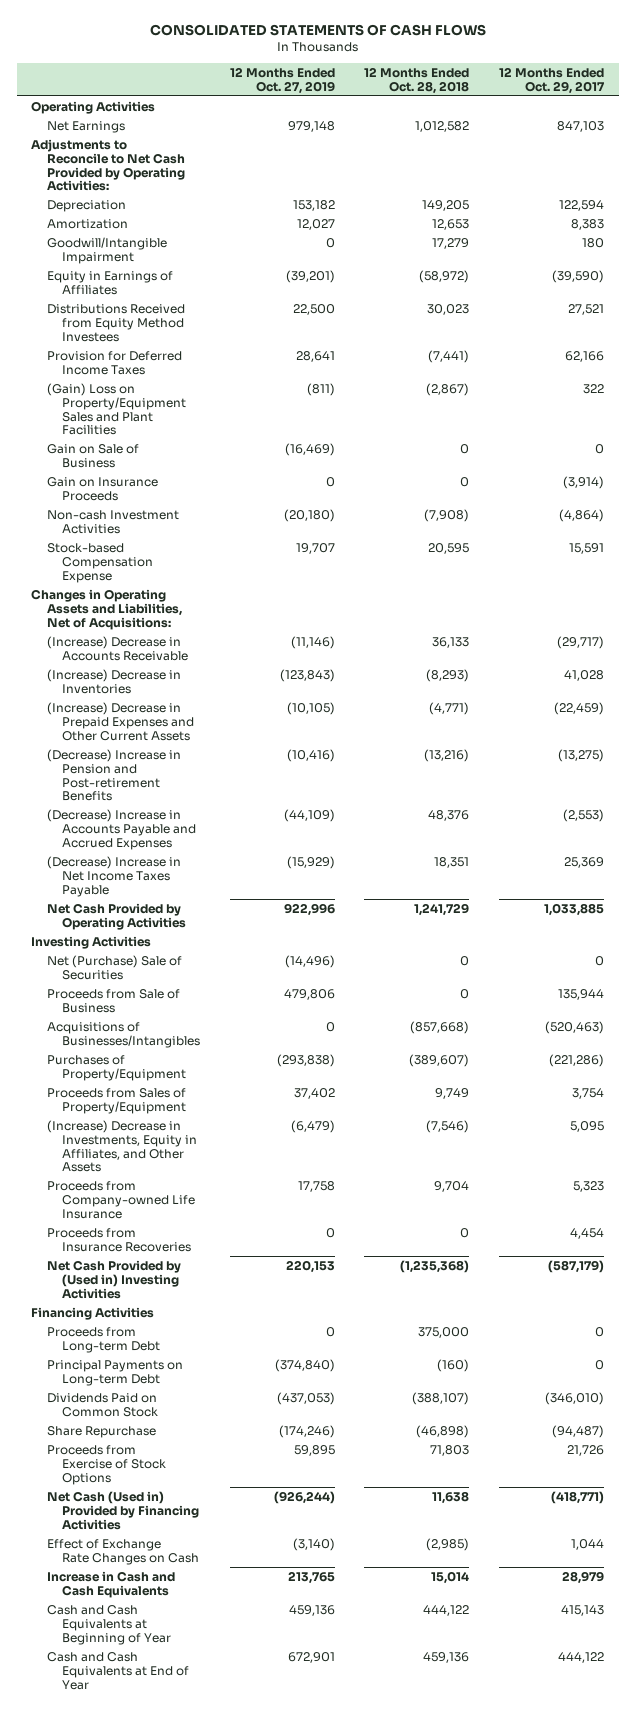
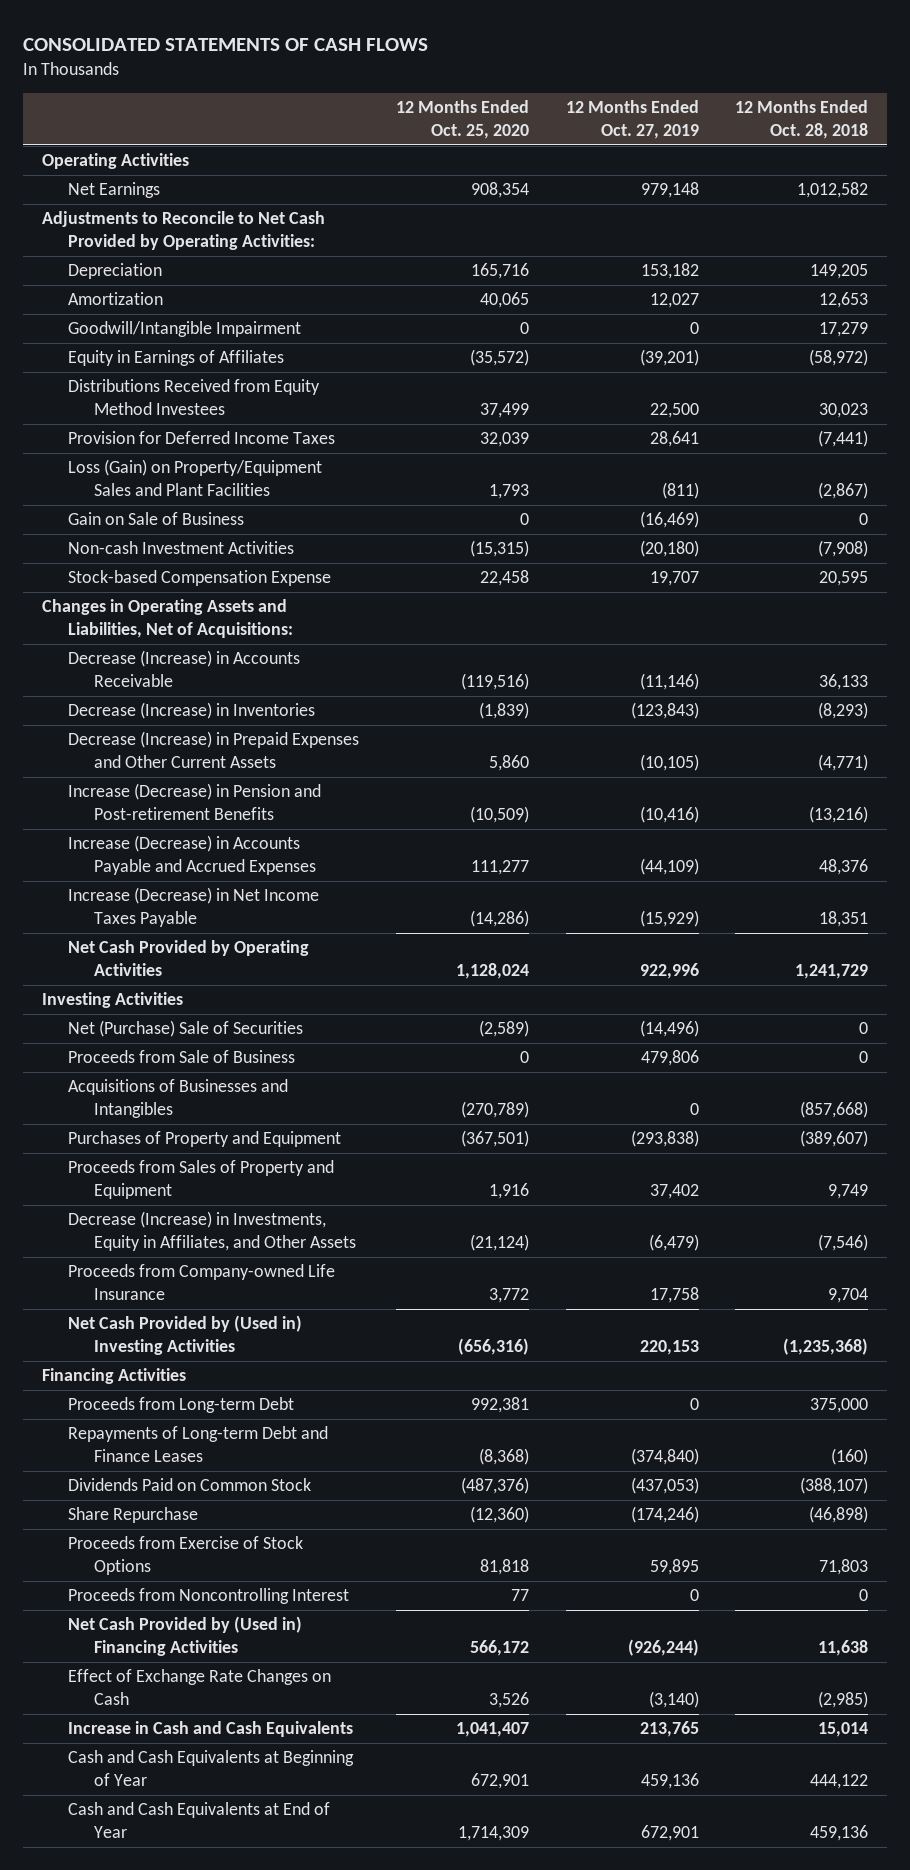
- | 12 Months Ended Oct. 27, 2019 | 12 Months Ended Oct. 28, 2018 | 12 Months Ended Oct. 29, 2017
+ | 12 Months Ended Oct. 25, 2020 | 12 Months Ended Oct. 27, 2019 | 12 Months Ended Oct. 28, 2018
- (Gain) Loss on Property/Equipment Sales and Plant Facilities | (811) | (2,867) | 322
+ Loss (Gain) on Property/Equipment Sales and Plant Facilities | 1,793 | (811) | (2,867)
- Gain on Insurance Proceeds | 0 | 0 | (3,914)
- (Increase) Decrease in Accounts Receivable | (11,146) | 36,133 | (29,717)
- (Increase) Decrease in Inventories | (123,843) | (8,293) | 41,028
- (Increase) Decrease in Prepaid Expenses and Other Current Assets | (10,105) | (4,771) | (22,459)
- (Decrease) Increase in Pension and Post-retirement Benefits | (10,416) | (13,216) | (13,275)
- (Decrease) Increase in Accounts Payable and Accrued Expenses | (44,109) | 48,376 | (2,553)
- (Decrease) Increase in Net Income Taxes Payable | (15,929) | 18,351 | 25,369
+ Decrease (Increase) in Accounts Receivable | (119,516) | (11,146) | 36,133
+ Decrease (Increase) in Inventories | (1,839) | (123,843) | (8,293)
+ Decrease (Increase) in Prepaid Expenses and Other Current Assets | 5,860 | (10,105) | (4,771)
+ Increase (Decrease) in Pension and Post-retirement Benefits | (10,509) | (10,416) | (13,216)
+ Increase (Decrease) in Accounts Payable and Accrued Expenses | 111,277 | (44,109) | 48,376
+ Increase (Decrease) in Net Income Taxes Payable | (14,286) | (15,929) | 18,351
- Acquisitions of Businesses/Intangibles | 0 | (857,668) | (520,463)
- Purchases of Property/Equipment | (293,838) | (389,607) | (221,286)
- Proceeds from Sales of Property/Equipment | 37,402 | 9,749 | 3,754
- (Increase) Decrease in Investments, Equity in Affiliates, and Other Assets | (6,479) | (7,546) | 5,095
+ Acquisitions of Businesses and Intangibles | (270,789) | 0 | (857,668)
+ Purchases of Property and Equipment | (367,501) | (293,838) | (389,607)
+ Proceeds from Sales of Property and Equipment | 1,916 | 37,402 | 9,749
+ Decrease (Increase) in Investments, Equity in Affiliates, and Other Assets | (21,124) | (6,479) | (7,546)
- Proceeds from Insurance Recoveries | 0 | 0 | 4,454
- Principal Payments on Long-term Debt | (374,840) | (160) | 0
+ Repayments of Long-term Debt and Finance Leases | (8,368) | (374,840) | (160)
- Net Cash (Used in) Provided by Financing Activities | (926,244) | 11,638 | (418,771)
+ Proceeds from Noncontrolling Interest | 77 | 0 | 0
+ Net Cash Provided by (Used in) Financing Activities | 566,172 | (926,244) | 11,638

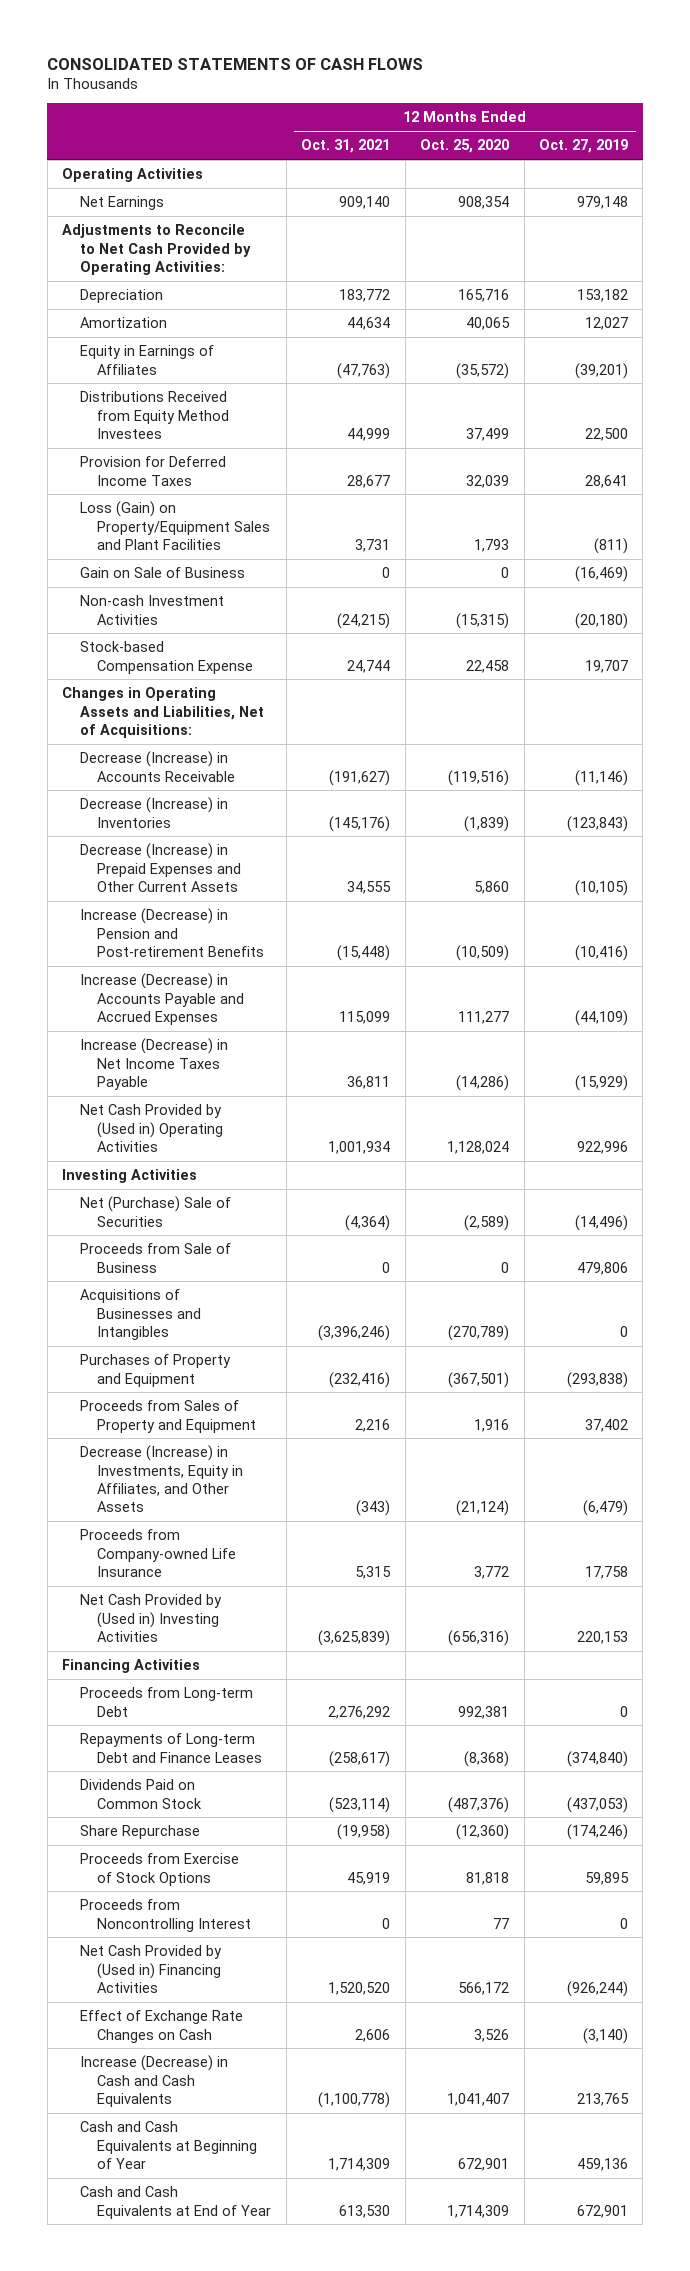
- | 12 Months Ended Oct. 25, 2020 | 12 Months Ended Oct. 27, 2019 | 12 Months Ended Oct. 28, 2018
+ | 12 Months Ended Oct. 31, 2021 | 12 Months Ended Oct. 25, 2020 | 12 Months Ended Oct. 27, 2019
- Goodwill/Intangible Impairment | 0 | 0 | 17,279
- Net Cash Provided by Operating Activities | 1,128,024 | 922,996 | 1,241,729
+ Net Cash Provided by (Used in) Operating Activities | 1,001,934 | 1,128,024 | 922,996
- Increase in Cash and Cash Equivalents | 1,041,407 | 213,765 | 15,014
+ Increase (Decrease) in Cash and Cash Equivalents | (1,100,778) | 1,041,407 | 213,765

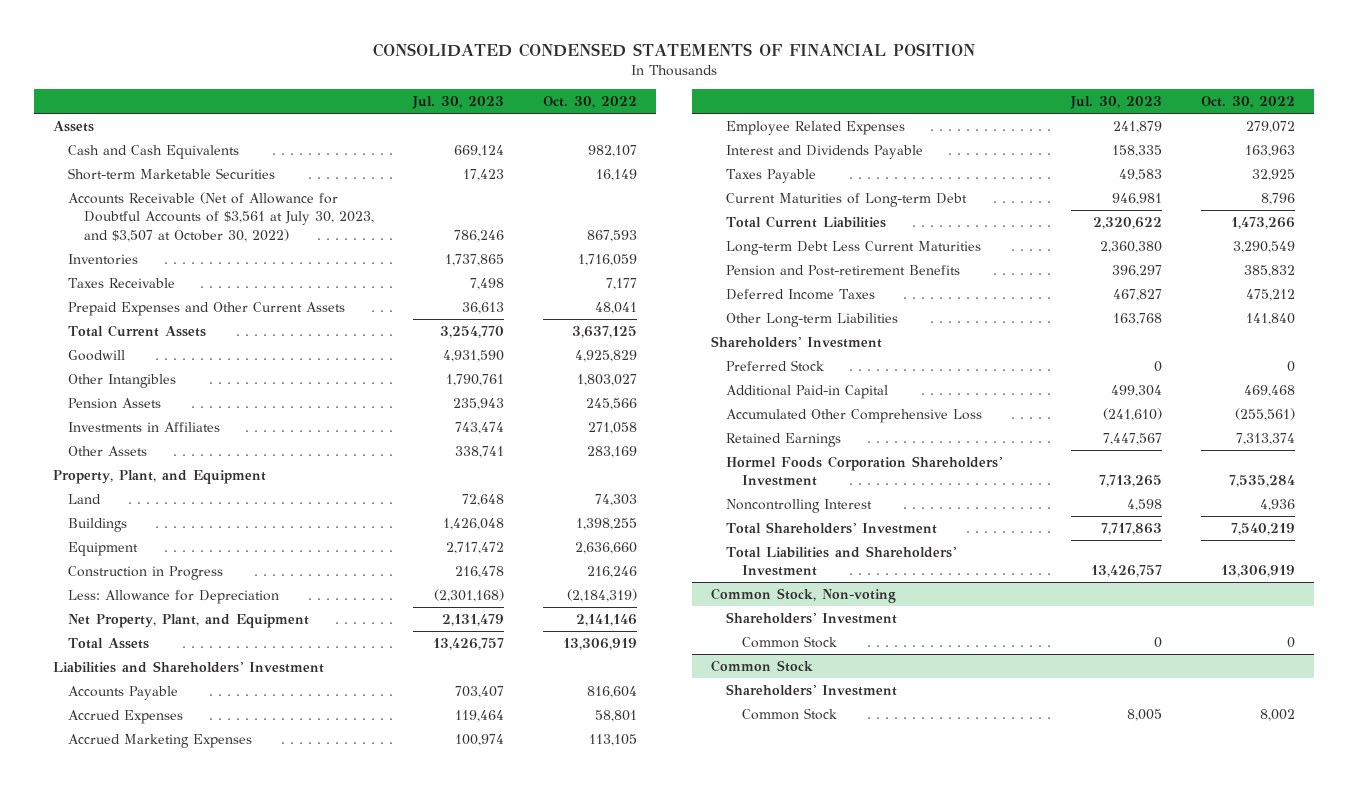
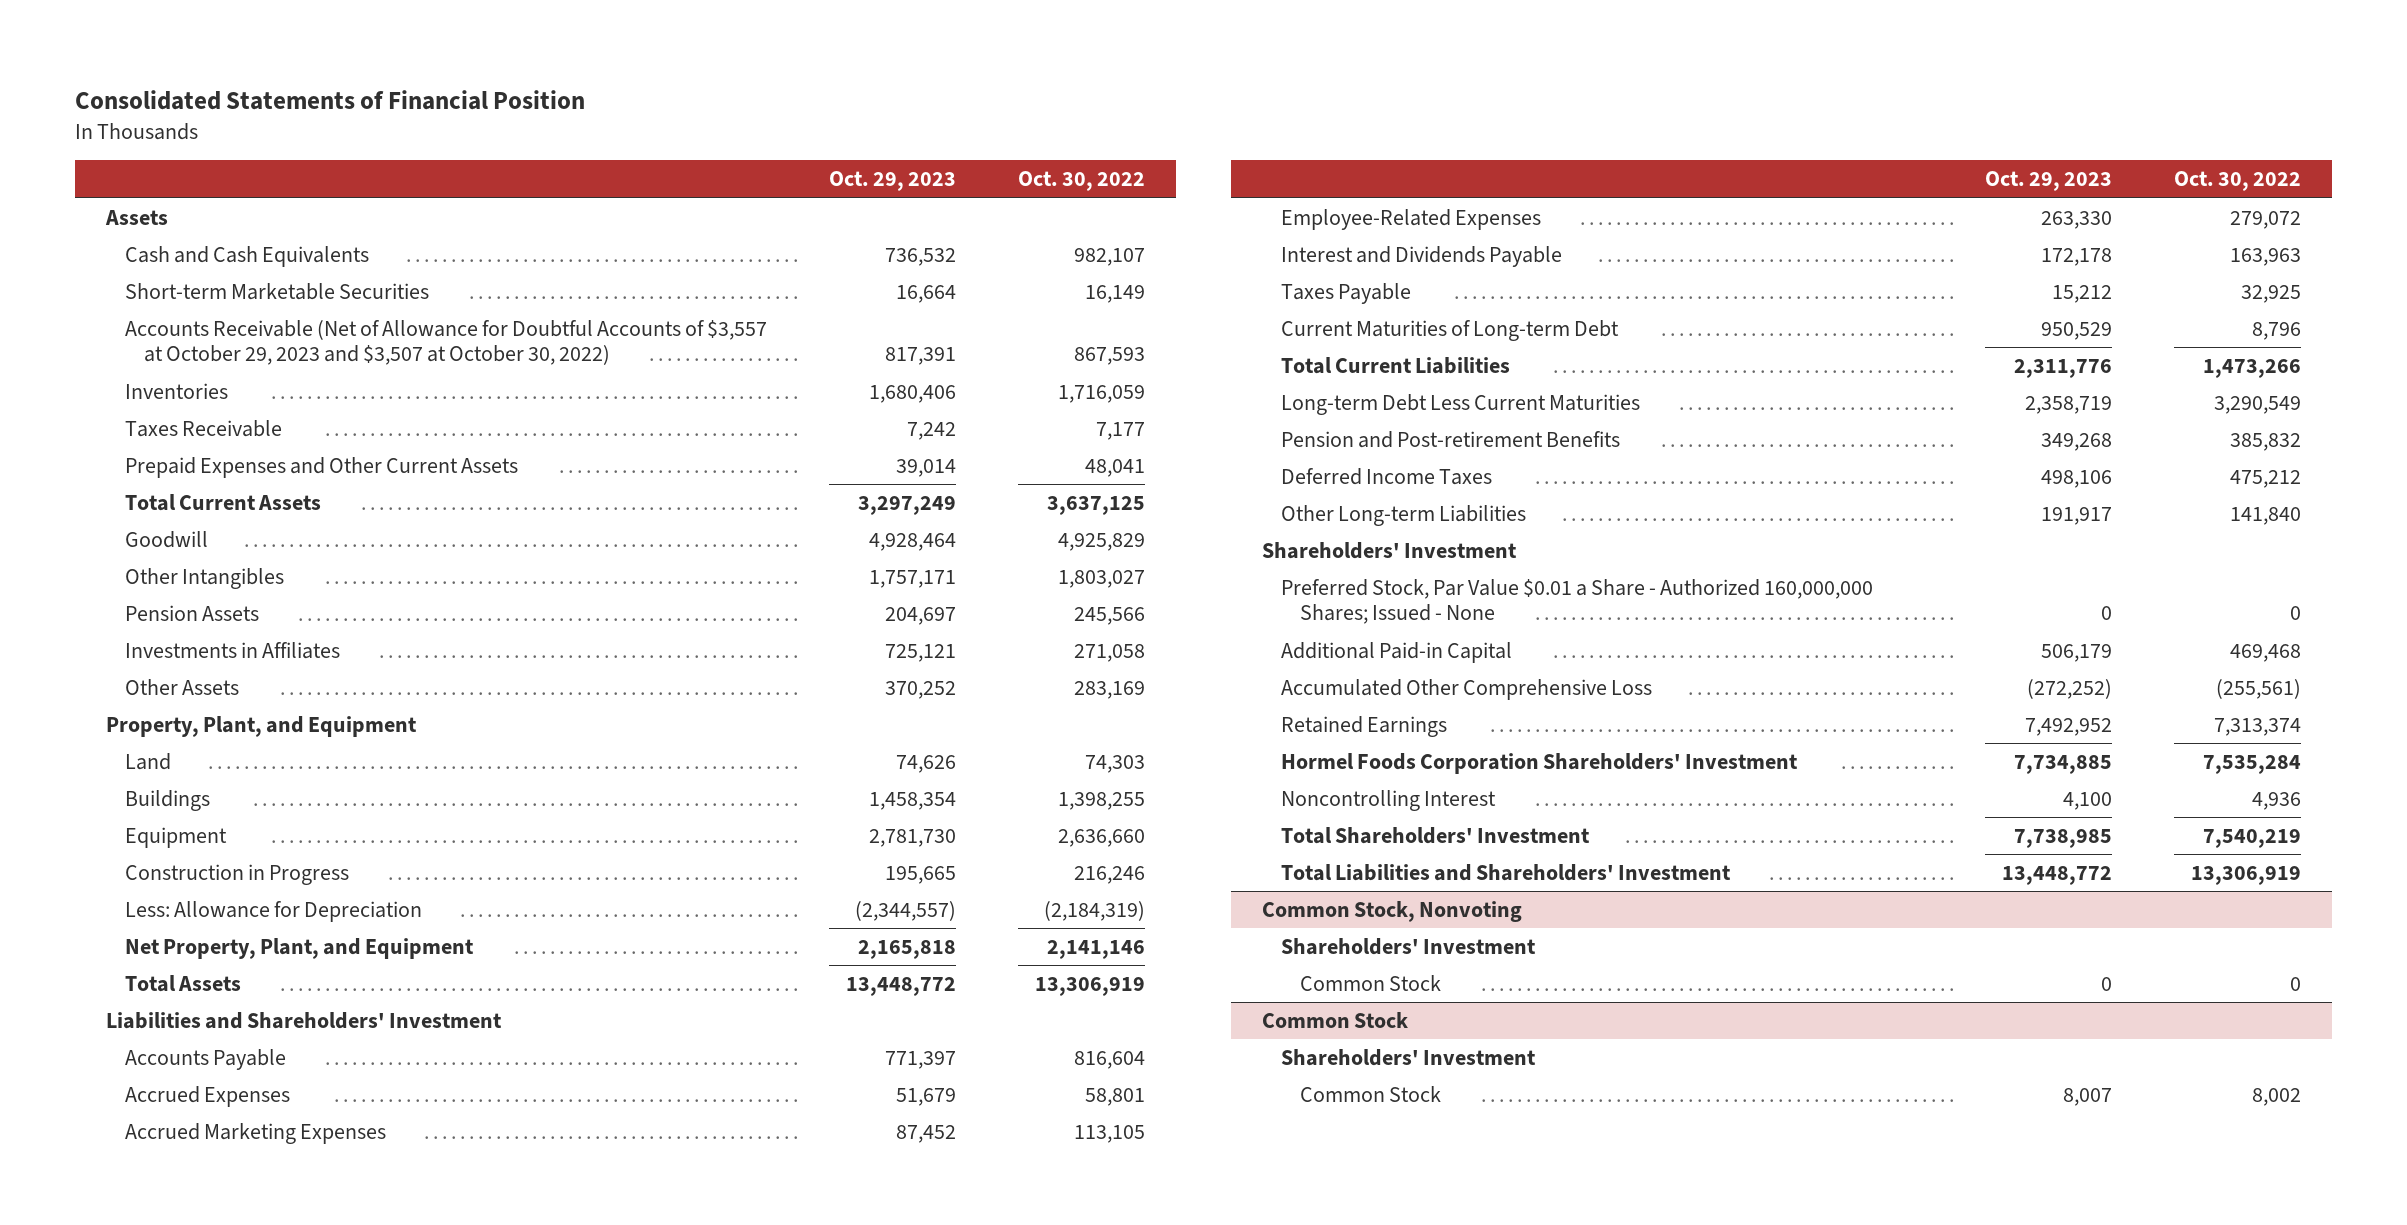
- CONSOLIDATED CONDENSED STATEMENTS OF FINANCIAL POSITION
+ Consolidated Statements of Financial Position
- | Jul. 30, 2023 | Oct. 30, 2022
+ | Oct. 29, 2023 | Oct. 30, 2022
- Accounts Receivable (Net of Allowance for Doubtful Accounts of $3,561 at July 30, 2023, and $3,507 at October 30, 2022) | 786,246 | 867,593
+ Accounts Receivable (Net of Allowance for Doubtful Accounts of $3,557 at October 29, 2023 and $3,507 at October 30, 2022) | 817,391 | 867,593
- Employee Related Expenses | 241,879 | 279,072
+ Employee-Related Expenses | 263,330 | 279,072
- Preferred Stock | 0 | 0
+ Preferred Stock, Par Value $0.01 a Share - Authorized 160,000,000 Shares; Issued - None | 0 | 0
- Common Stock, Non-voting
+ Common Stock, Nonvoting

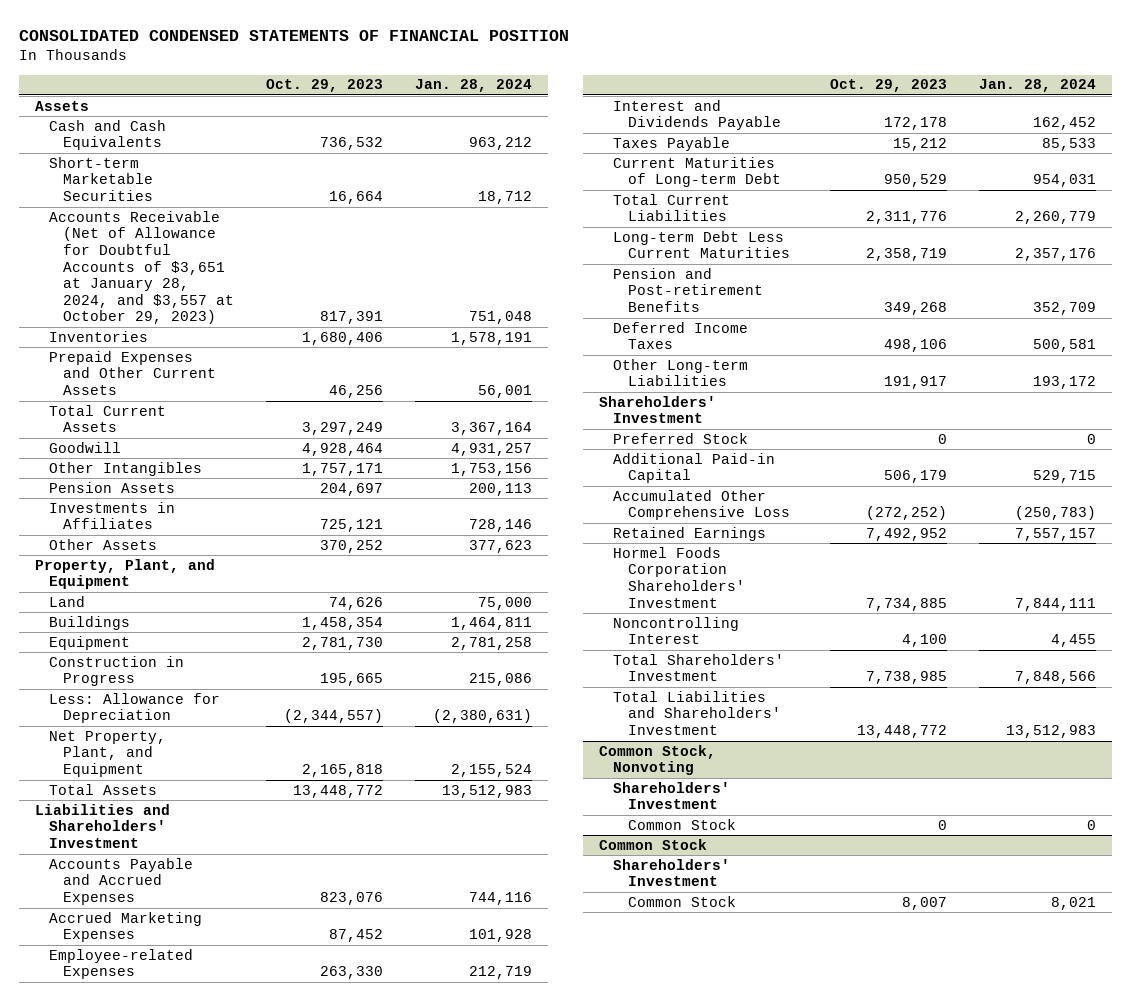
- Consolidated Statements of Financial Position
+ CONSOLIDATED CONDENSED STATEMENTS OF FINANCIAL POSITION
- | Oct. 29, 2023 | Oct. 30, 2022
+ | Oct. 29, 2023 | Jan. 28, 2024
- Accounts Receivable (Net of Allowance for Doubtful Accounts of $3,557 at October 29, 2023 and $3,507 at October 30, 2022) | 817,391 | 867,593
+ Accounts Receivable (Net of Allowance for Doubtful Accounts of $3,651 at January 28, 2024, and $3,557 at October 29, 2023) | 817,391 | 751,048
- Taxes Receivable | 7,242 | 7,177
- Prepaid Expenses and Other Current Assets | 39,014 | 48,041
+ Prepaid Expenses and Other Current Assets | 46,256 | 56,001
- Accounts Payable | 771,397 | 816,604
- Accrued Expenses | 51,679 | 58,801
+ Accounts Payable and Accrued Expenses | 823,076 | 744,116
- Employee-Related Expenses | 263,330 | 279,072
+ Employee-related Expenses | 263,330 | 212,719
- Preferred Stock, Par Value $0.01 a Share - Authorized 160,000,000 Shares; Issued - None | 0 | 0
+ Preferred Stock | 0 | 0

